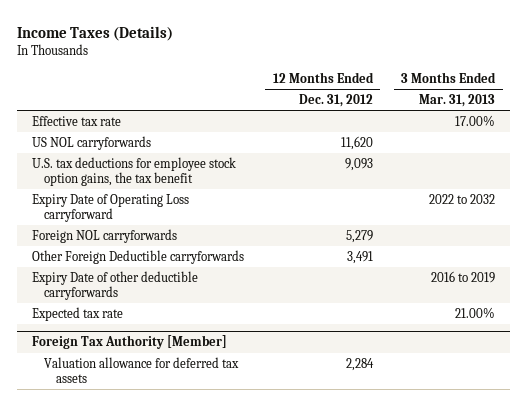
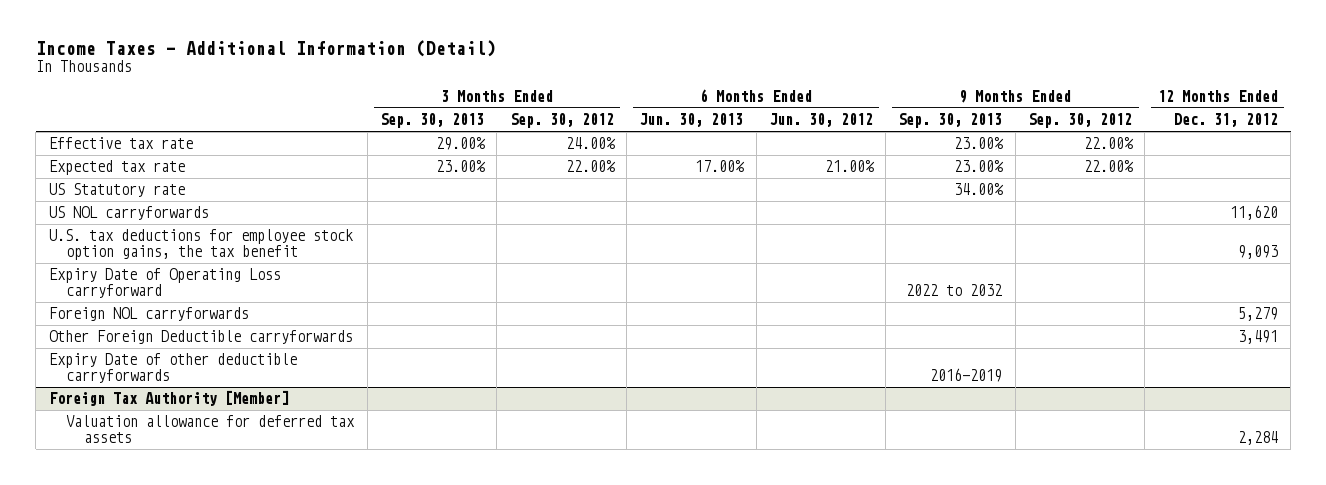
- Income Taxes (Details)
+ Income Taxes - Additional Information (Detail)
- | 12 Months Ended Dec. 31, 2012 | 3 Months Ended Mar. 31, 2013
+ | 3 Months Ended Sep. 30, 2013 | 3 Months Ended Sep. 30, 2012 | 6 Months Ended Jun. 30, 2013 | 6 Months Ended Jun. 30, 2012 | 9 Months Ended Sep. 30, 2013 | 9 Months Ended Sep. 30, 2012 | 12 Months Ended Dec. 31, 2012
moved up: Expected tax rate | 23.00% | 22.00% | 17.00% | 21.00% | 23.00% | 22.00% |
+ US Statutory rate | | | | | 34.00% | |

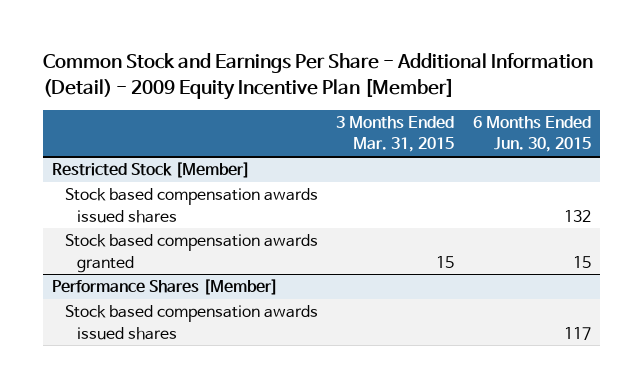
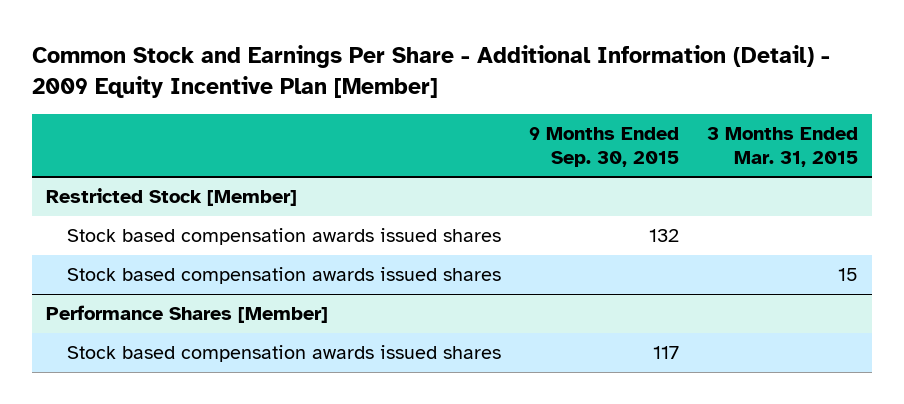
- | 3 Months Ended Mar. 31, 2015 | 6 Months Ended Jun. 30, 2015
+ | 9 Months Ended Sep. 30, 2015 | 3 Months Ended Mar. 31, 2015
@ Restricted Stock [Member]
- Stock based compensation awards granted | 15 | 15
+ Stock based compensation awards issued shares | | 15

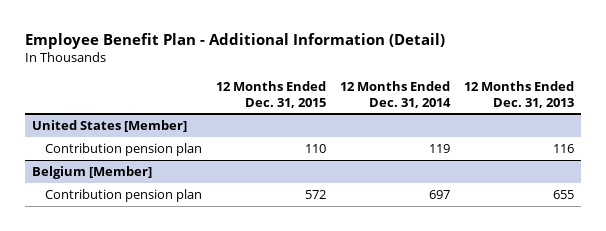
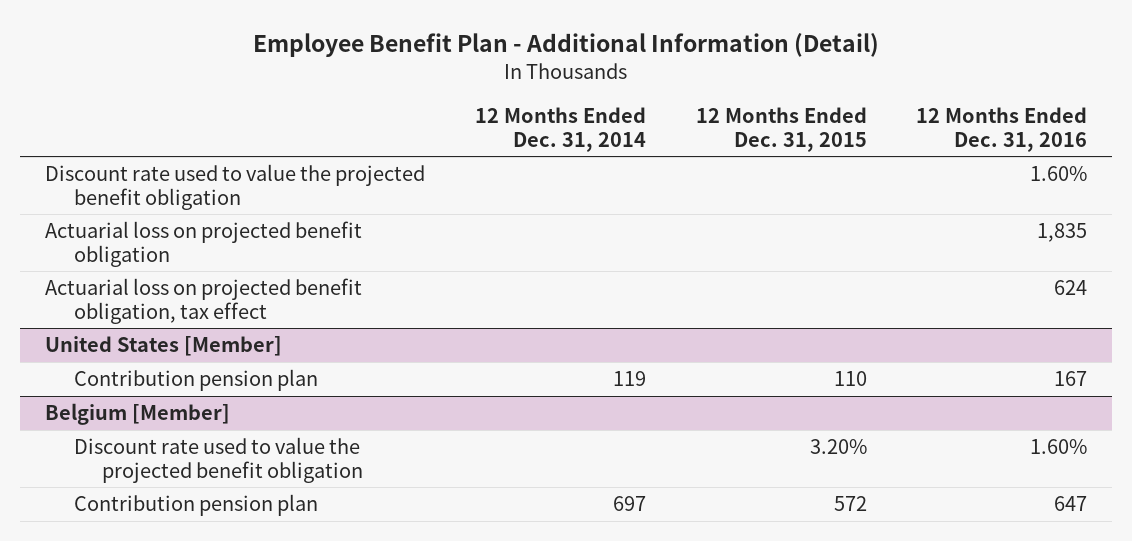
- | 12 Months Ended Dec. 31, 2015 | 12 Months Ended Dec. 31, 2014 | 12 Months Ended Dec. 31, 2013
+ | 12 Months Ended Dec. 31, 2014 | 12 Months Ended Dec. 31, 2015 | 12 Months Ended Dec. 31, 2016
+ Discount rate used to value the projected benefit obligation | | | 1.60%
+ Actuarial loss on projected benefit obligation | | | 1,835
+ Actuarial loss on projected benefit obligation, tax effect | | | 624
@ Belgium [Member]
+ Discount rate used to value the projected benefit obligation | | 3.20% | 1.60%

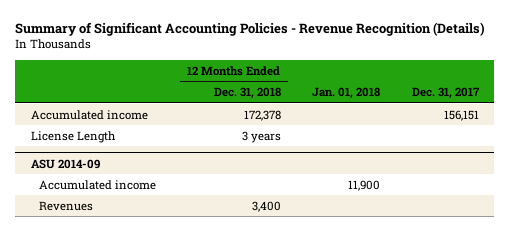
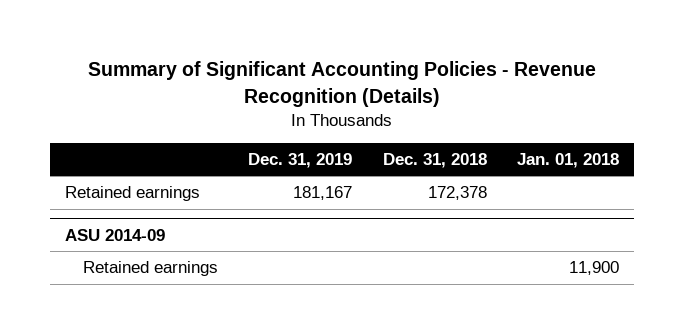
- | 12 Months Ended Dec. 31, 2018 | Jan. 01, 2018 | Dec. 31, 2017
+ | Dec. 31, 2019 | Dec. 31, 2018 | Jan. 01, 2018
- Accumulated income | 172,378 | | 156,151
- License Length | 3 years | |
+ Retained earnings | 181,167 | 172,378 |
@ ASU 2014-09
- Accumulated income | | 11,900 |
- Revenues | 3,400 | |
+ Retained earnings | | | 11,900

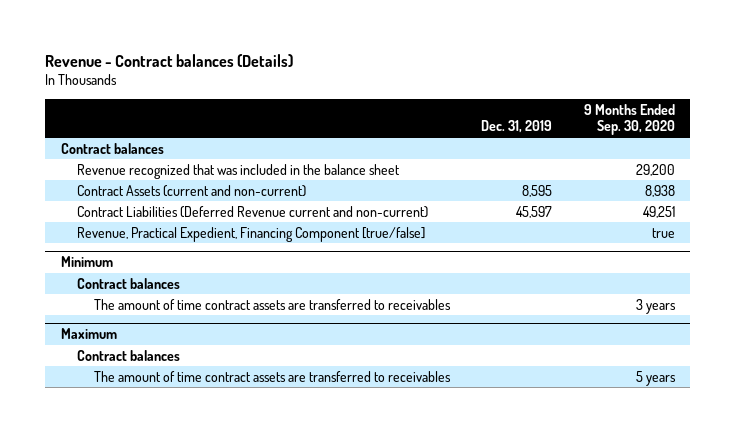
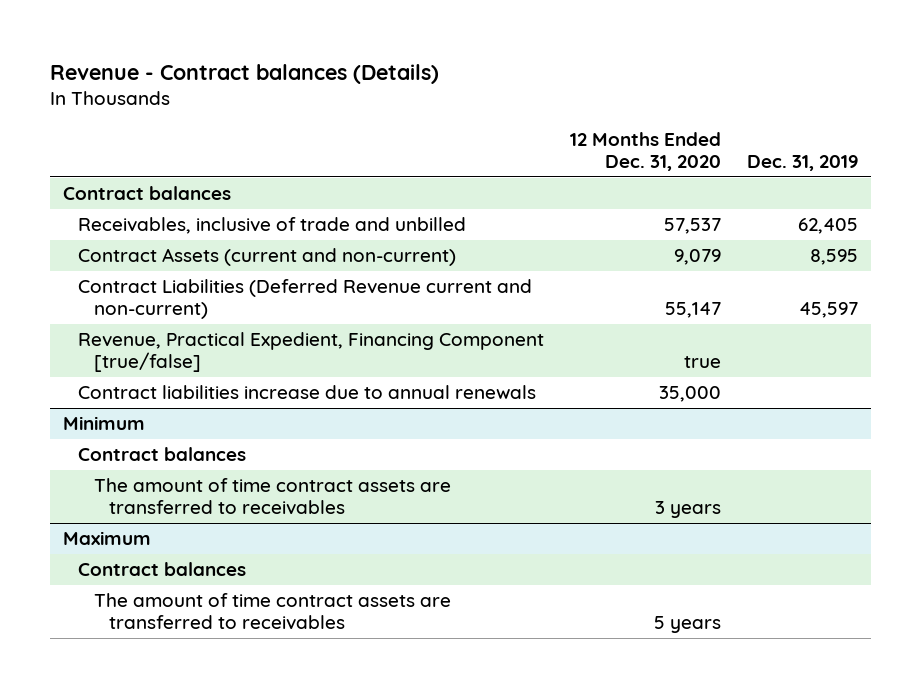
- | Dec. 31, 2019 | 9 Months Ended Sep. 30, 2020
+ | 12 Months Ended Dec. 31, 2020 | Dec. 31, 2019
- Revenue recognized that was included in the balance sheet | | 29,200
+ Receivables, inclusive of trade and unbilled | 57,537 | 62,405
+ Contract liabilities increase due to annual renewals | 35,000 |

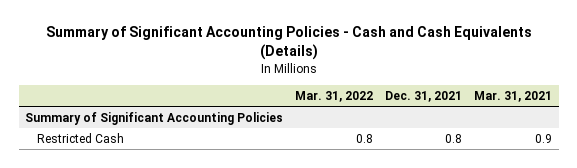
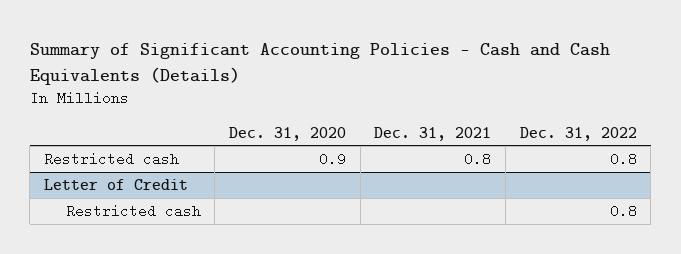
- | Mar. 31, 2022 | Dec. 31, 2021 | Mar. 31, 2021
+ | Dec. 31, 2020 | Dec. 31, 2021 | Dec. 31, 2022
- Summary of Significant Accounting Policies
- Restricted Cash | 0.8 | 0.8 | 0.9
+ Restricted cash | 0.9 | 0.8 | 0.8
+ Letter of Credit
+ Restricted cash | | | 0.8

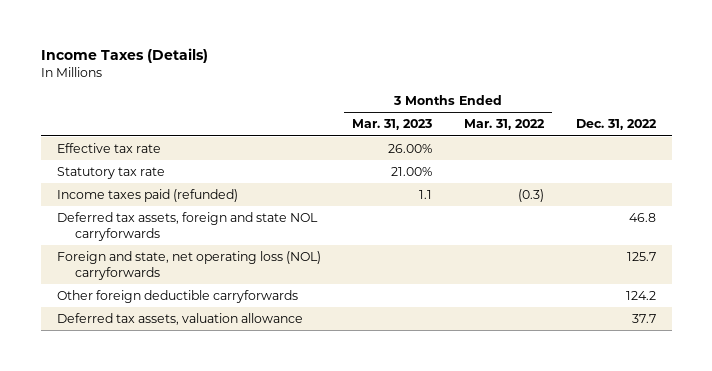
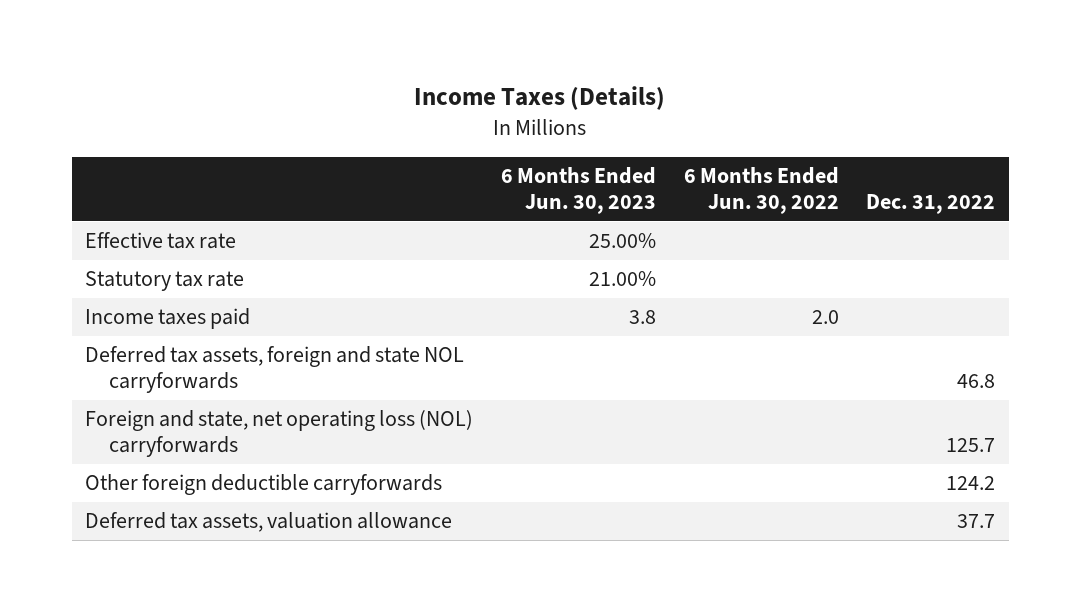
- | 3 Months Ended Mar. 31, 2023 | 3 Months Ended Mar. 31, 2022 | Dec. 31, 2022
+ | 6 Months Ended Jun. 30, 2023 | 6 Months Ended Jun. 30, 2022 | Dec. 31, 2022
- Income taxes paid (refunded) | 1.1 | (0.3) |
+ Income taxes paid | 3.8 | 2.0 |

